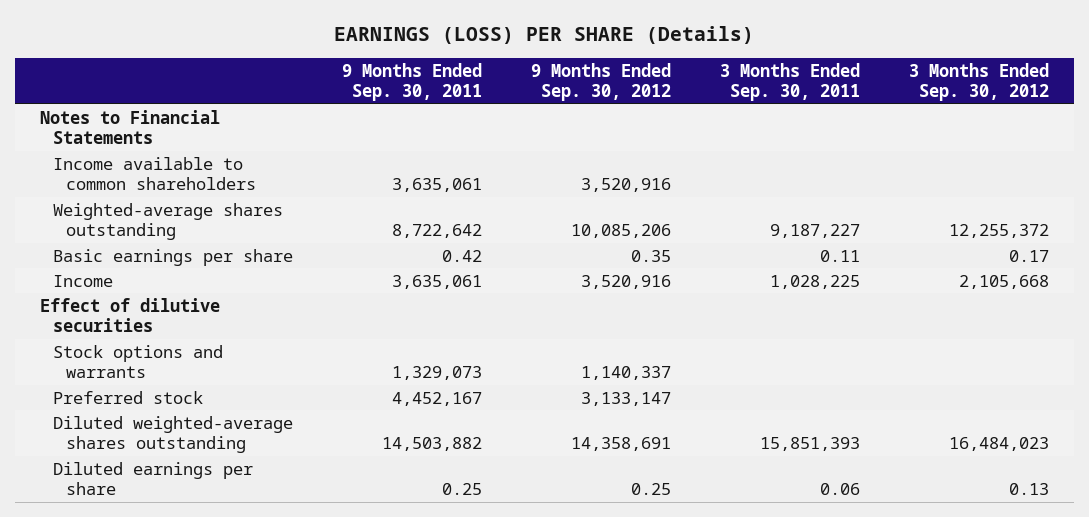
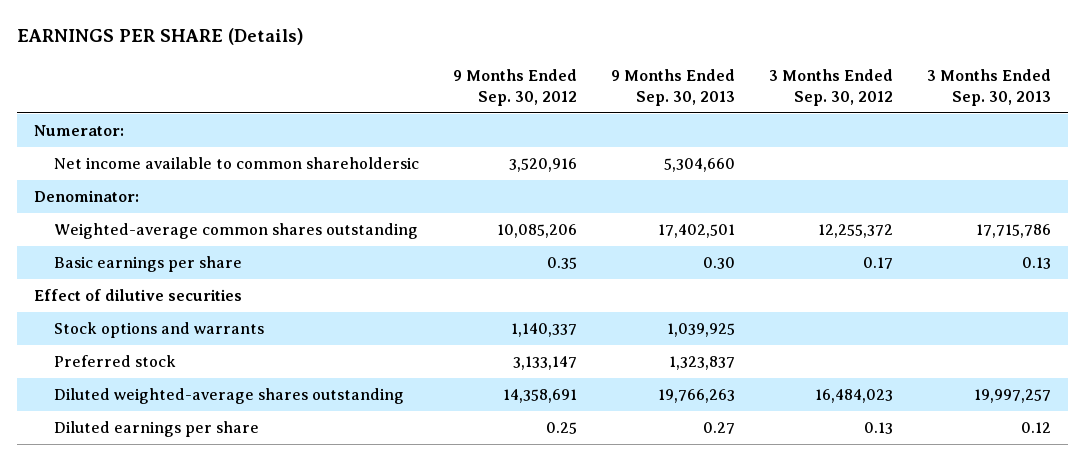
- EARNINGS (LOSS) PER SHARE (Details)
+ EARNINGS PER SHARE (Details)
- | 9 Months Ended Sep. 30, 2011 | 9 Months Ended Sep. 30, 2012 | 3 Months Ended Sep. 30, 2011 | 3 Months Ended Sep. 30, 2012
+ | 9 Months Ended Sep. 30, 2012 | 9 Months Ended Sep. 30, 2013 | 3 Months Ended Sep. 30, 2012 | 3 Months Ended Sep. 30, 2013
- Notes to Financial Statements
- Income available to common shareholders | 3,635,061 | 3,520,916 | |
- Weighted-average shares outstanding | 8,722,642 | 10,085,206 | 9,187,227 | 12,255,372
+ Numerator:
+ Net income available to common shareholdersic | 3,520,916 | 5,304,660 | |
+ Denominator:
+ Weighted-average common shares outstanding | 10,085,206 | 17,402,501 | 12,255,372 | 17,715,786
- Income | 3,635,061 | 3,520,916 | 1,028,225 | 2,105,668

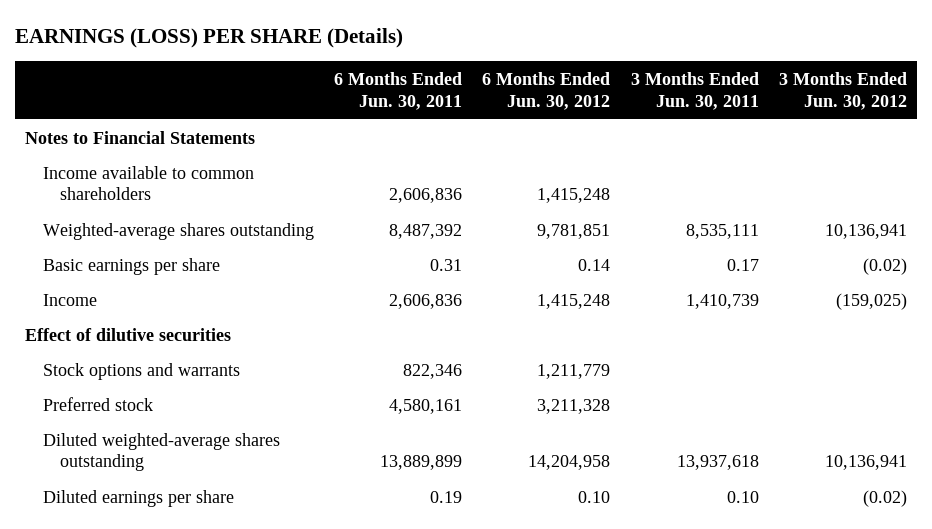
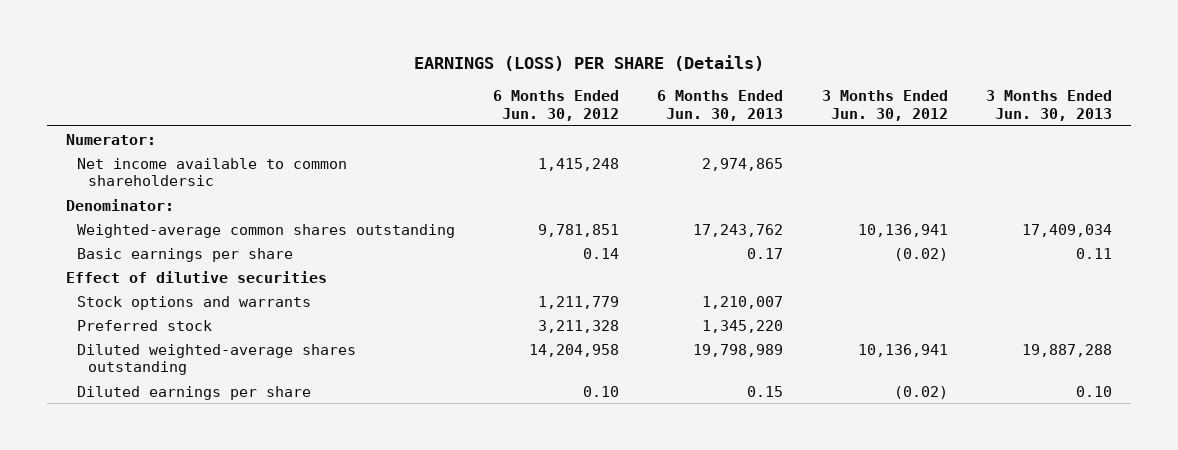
- | 6 Months Ended Jun. 30, 2011 | 6 Months Ended Jun. 30, 2012 | 3 Months Ended Jun. 30, 2011 | 3 Months Ended Jun. 30, 2012
+ | 6 Months Ended Jun. 30, 2012 | 6 Months Ended Jun. 30, 2013 | 3 Months Ended Jun. 30, 2012 | 3 Months Ended Jun. 30, 2013
- Notes to Financial Statements
- Income available to common shareholders | 2,606,836 | 1,415,248 | |
- Weighted-average shares outstanding | 8,487,392 | 9,781,851 | 8,535,111 | 10,136,941
+ Numerator:
+ Net income available to common shareholdersic | 1,415,248 | 2,974,865 | |
+ Denominator:
+ Weighted-average common shares outstanding | 9,781,851 | 17,243,762 | 10,136,941 | 17,409,034
- Income | 2,606,836 | 1,415,248 | 1,410,739 | (159,025)

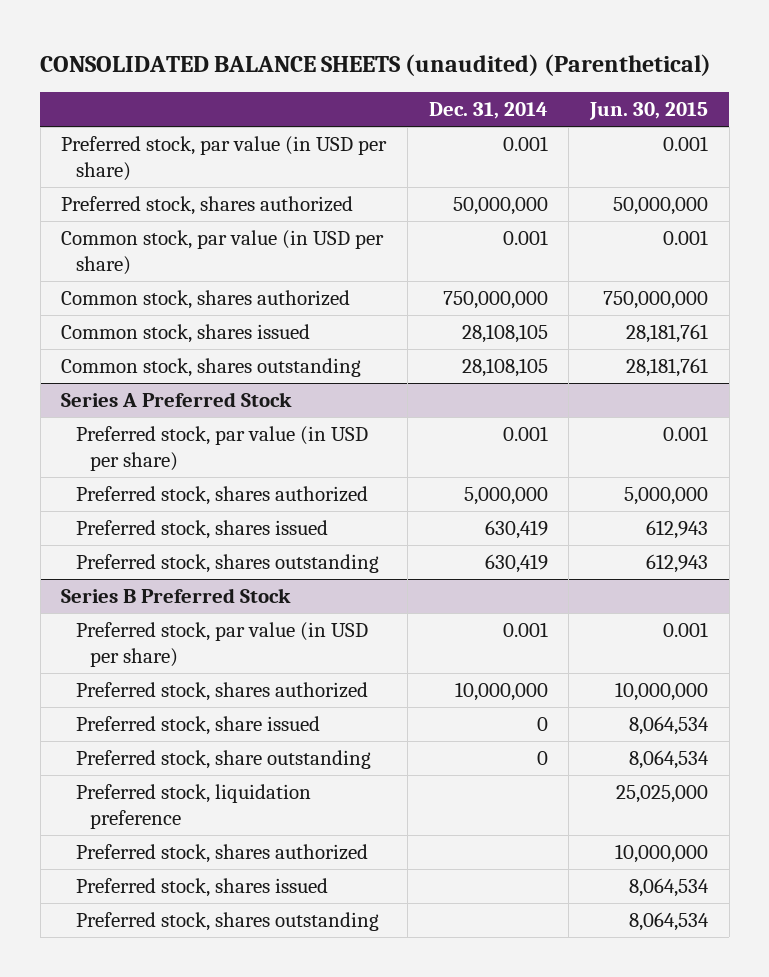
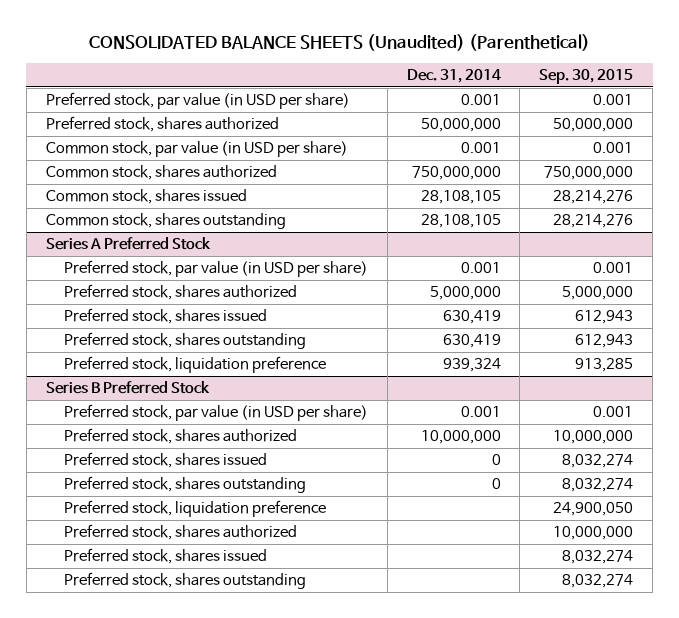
- CONSOLIDATED BALANCE SHEETS (unaudited) (Parenthetical)
+ CONSOLIDATED BALANCE SHEETS (Unaudited) (Parenthetical)
- | Dec. 31, 2014 | Jun. 30, 2015
+ | Dec. 31, 2014 | Sep. 30, 2015
@ Series A Preferred Stock
+ Preferred stock, liquidation preference | 939,324 | 913,285
@ Series B Preferred Stock
- Preferred stock, share issued | 0 | 8,064,534
- Preferred stock, share outstanding | 0 | 8,064,534
+ Preferred stock, shares issued | 0 | 8,032,274
+ Preferred stock, shares outstanding | 0 | 8,032,274

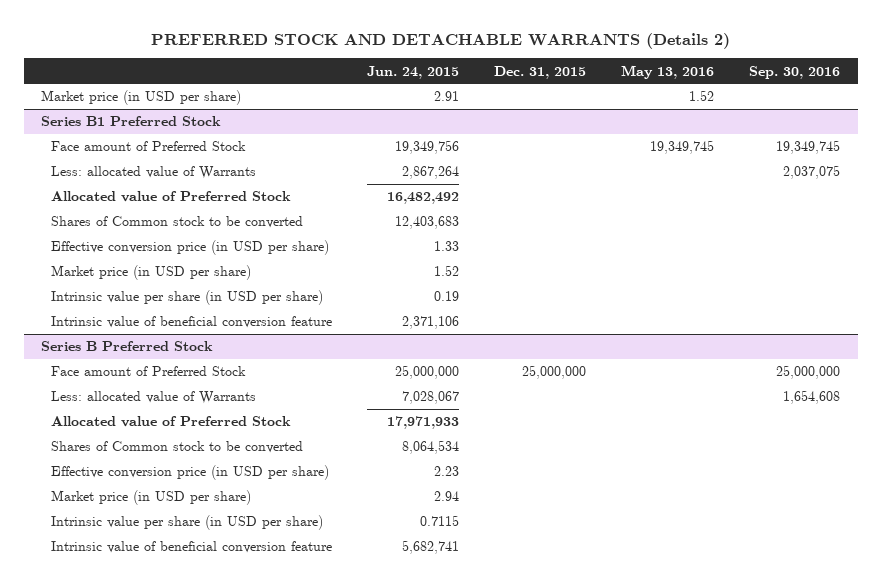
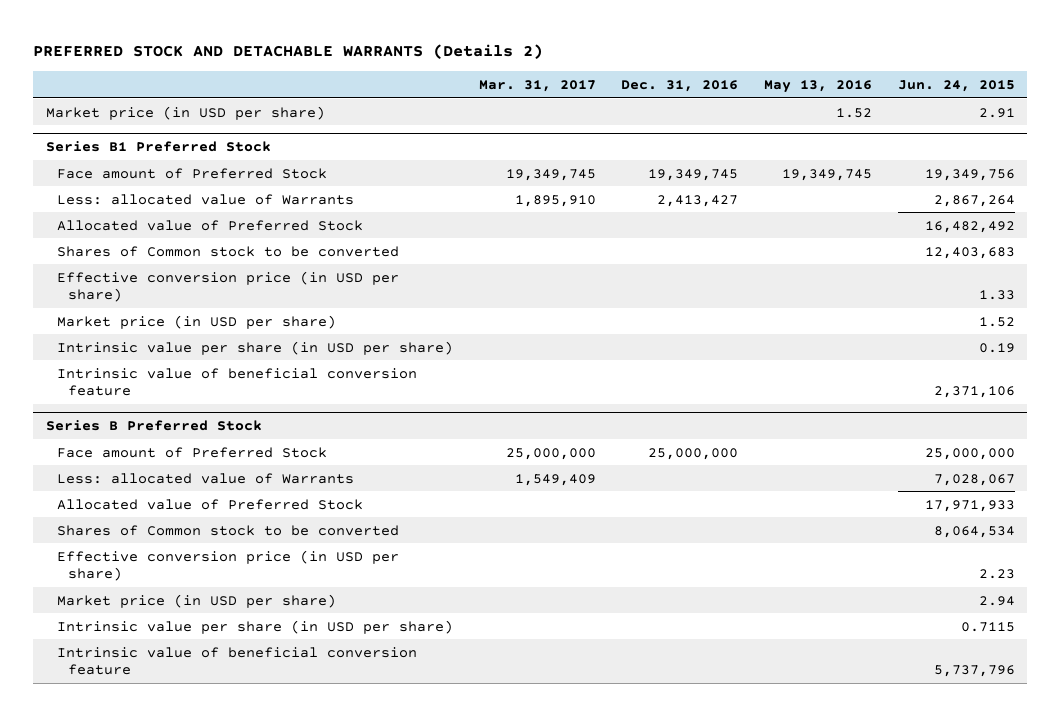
- | Jun. 24, 2015 | Dec. 31, 2015 | May 13, 2016 | Sep. 30, 2016
+ | Mar. 31, 2017 | Dec. 31, 2016 | May 13, 2016 | Jun. 24, 2015
@ Series B Preferred Stock
- Intrinsic value of beneficial conversion feature | 5,682,741 | | |
+ Intrinsic value of beneficial conversion feature | | | | 5,737,796

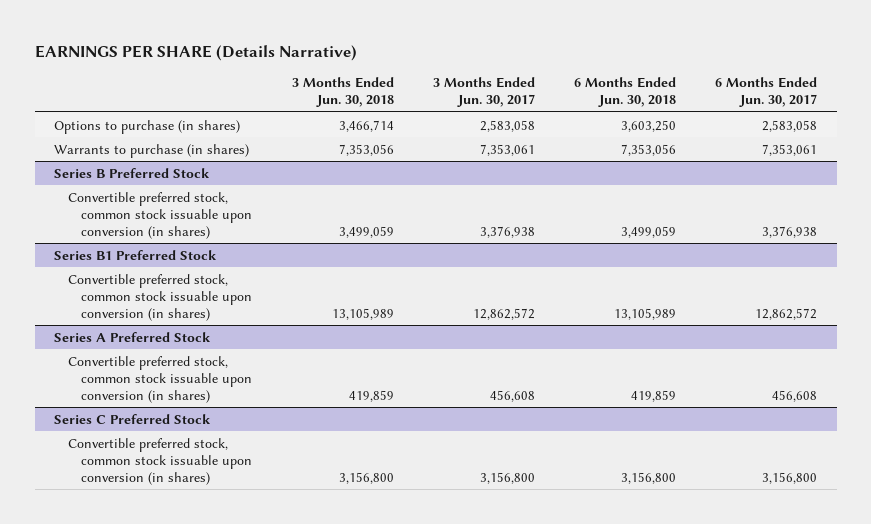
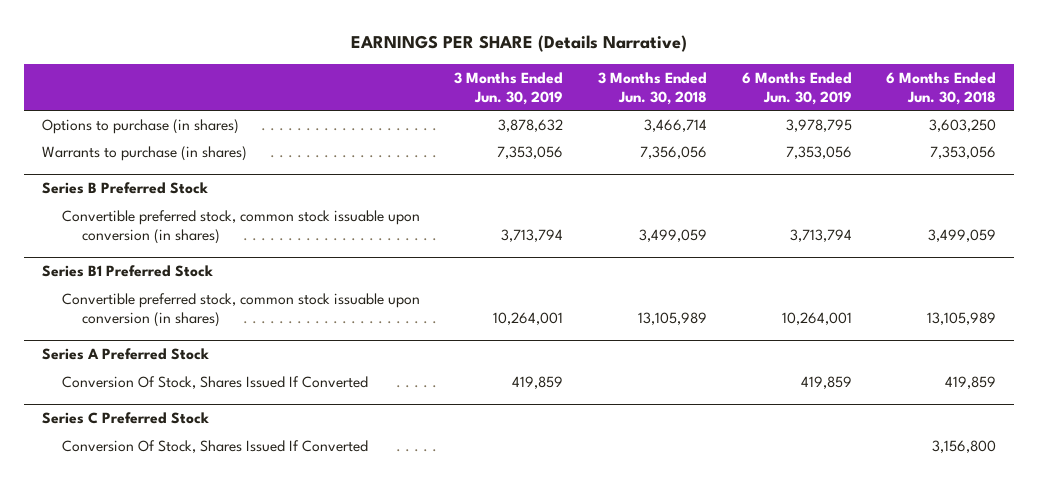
- | 3 Months Ended Jun. 30, 2018 | 3 Months Ended Jun. 30, 2017 | 6 Months Ended Jun. 30, 2018 | 6 Months Ended Jun. 30, 2017
+ | 3 Months Ended Jun. 30, 2019 | 3 Months Ended Jun. 30, 2018 | 6 Months Ended Jun. 30, 2019 | 6 Months Ended Jun. 30, 2018
- Warrants to purchase (in shares) | 7,353,056 | 7,353,061 | 7,353,056 | 7,353,061
+ Warrants to purchase (in shares) | 7,353,056 | 7,356,056 | 7,353,056 | 7,353,056
@ Series A Preferred Stock
- Convertible preferred stock, common stock issuable upon conversion (in shares) | 419,859 | 456,608 | 419,859 | 456,608
+ Conversion Of Stock, Shares Issued If Converted | 419,859 | | 419,859 | 419,859
@ Series C Preferred Stock
- Convertible preferred stock, common stock issuable upon conversion (in shares) | 3,156,800 | 3,156,800 | 3,156,800 | 3,156,800
+ Conversion Of Stock, Shares Issued If Converted | | | | 3,156,800

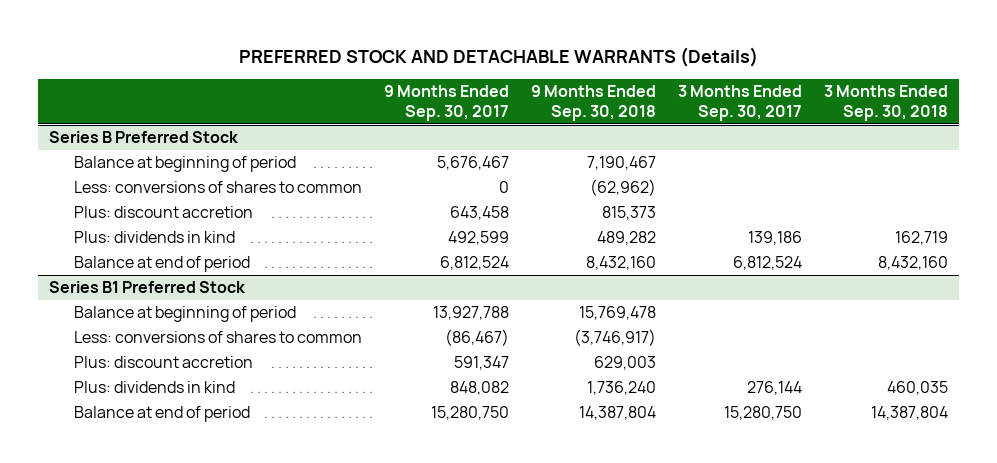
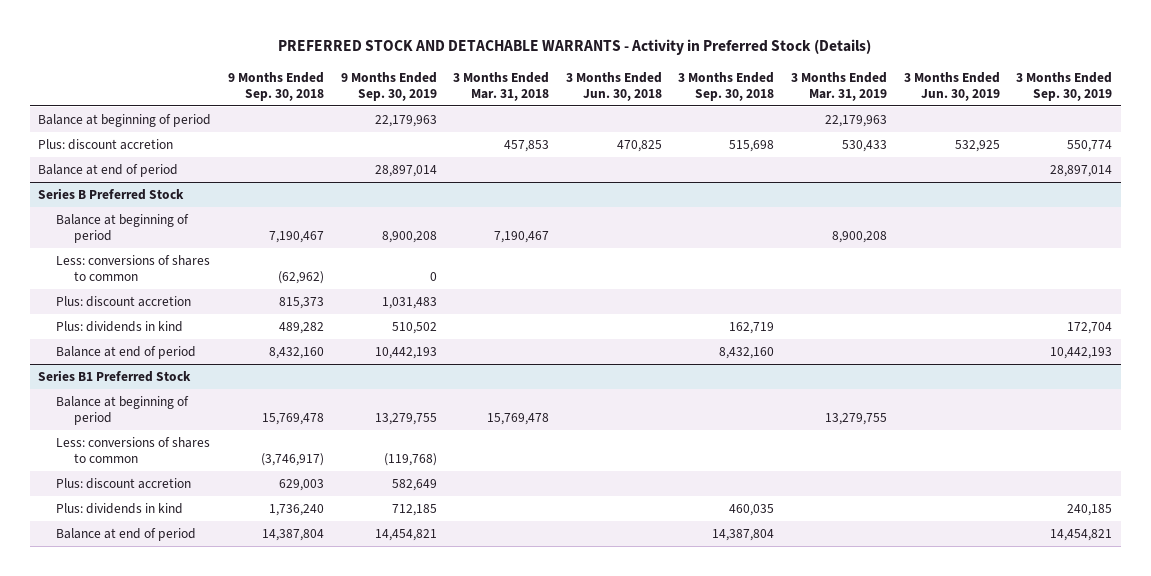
- PREFERRED STOCK AND DETACHABLE WARRANTS (Details)
+ PREFERRED STOCK AND DETACHABLE WARRANTS - Activity in Preferred Stock (Details)
- | 9 Months Ended Sep. 30, 2017 | 9 Months Ended Sep. 30, 2018 | 3 Months Ended Sep. 30, 2017 | 3 Months Ended Sep. 30, 2018
+ | 9 Months Ended Sep. 30, 2018 | 9 Months Ended Sep. 30, 2019 | 3 Months Ended Mar. 31, 2018 | 3 Months Ended Jun. 30, 2018 | 3 Months Ended Sep. 30, 2018 | 3 Months Ended Mar. 31, 2019 | 3 Months Ended Jun. 30, 2019 | 3 Months Ended Sep. 30, 2019
+ Balance at beginning of period | | 22,179,963 | | | | 22,179,963 | |
+ Plus: discount accretion | | | 457,853 | 470,825 | 515,698 | 530,433 | 532,925 | 550,774
+ Balance at end of period | | 28,897,014 | | | | | | 28,897,014

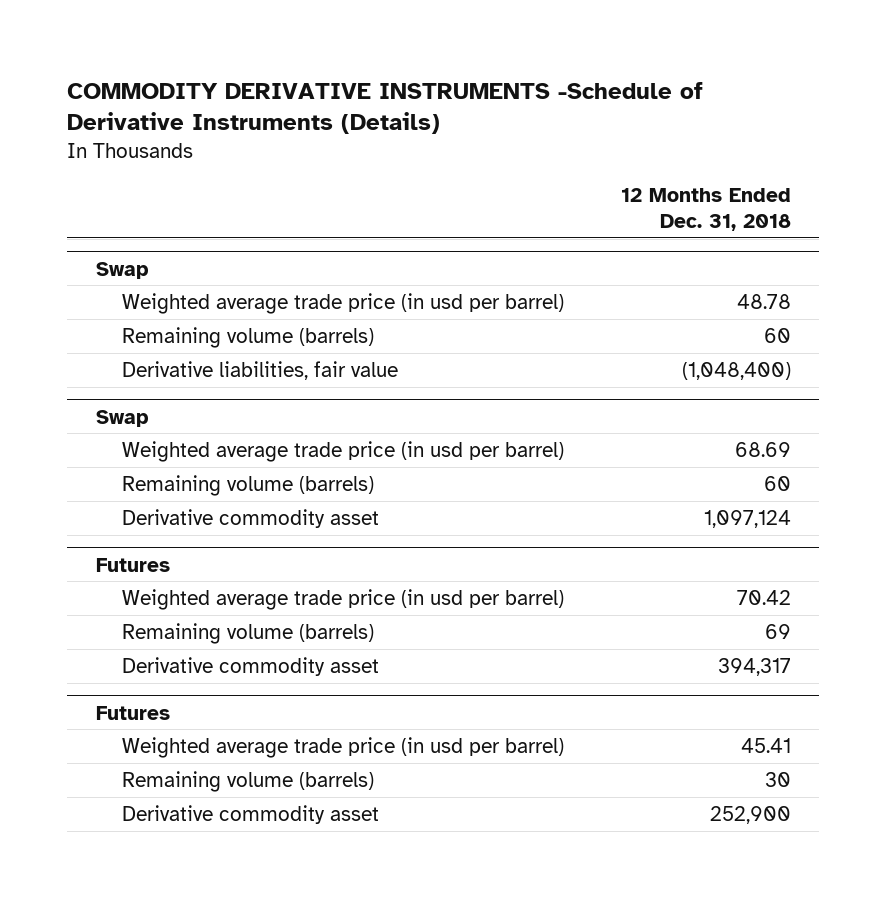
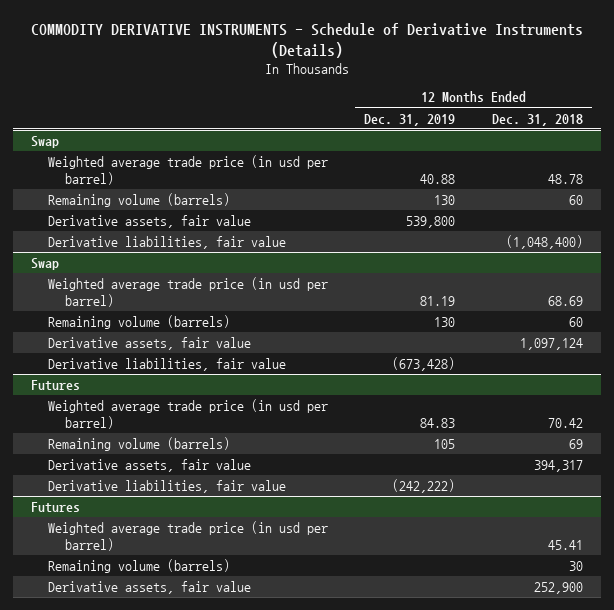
- COMMODITY DERIVATIVE INSTRUMENTS -Schedule of Derivative Instruments (Details)
+ COMMODITY DERIVATIVE INSTRUMENTS - Schedule of Derivative Instruments (Details)
- | 12 Months Ended Dec. 31, 2018
+ | 12 Months Ended Dec. 31, 2019 | 12 Months Ended Dec. 31, 2018
@ Swap
+ Derivative assets, fair value | 539,800 |
- Derivative commodity asset | 1,097,124
+ Derivative assets, fair value | | 1,097,124
+ Derivative liabilities, fair value | (673,428) |
@ Futures
- Derivative commodity asset | 394,317
+ Derivative assets, fair value | | 394,317
+ Derivative liabilities, fair value | (242,222) |
- Derivative commodity asset | 252,900
+ Derivative assets, fair value | | 252,900

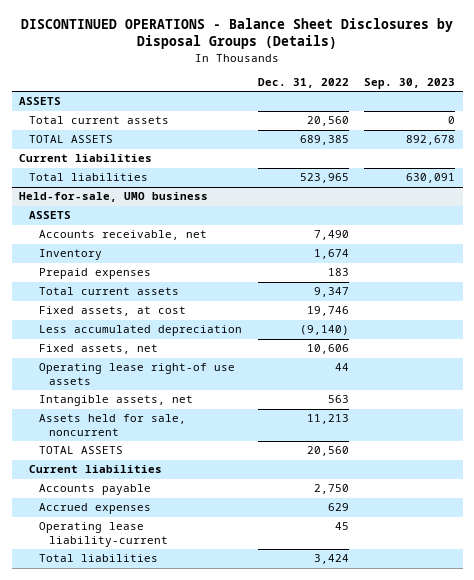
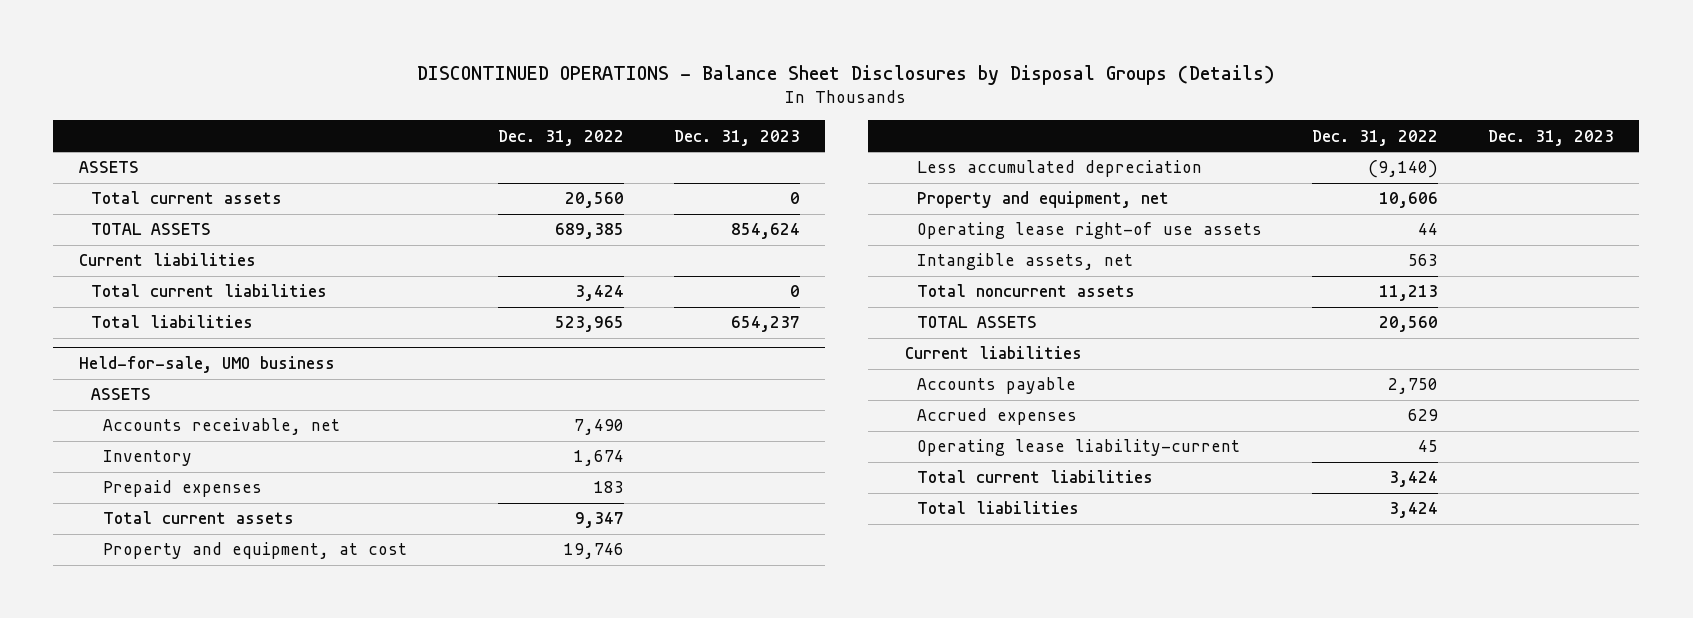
- | Dec. 31, 2022 | Sep. 30, 2023
+ | Dec. 31, 2022 | Dec. 31, 2023
+ Total current liabilities | 3,424 | 0
@ Held-for-sale, UMO business
- Fixed assets, at cost | 19,746 |
+ Property and equipment, at cost | 19,746 |
- Fixed assets, net | 10,606 |
+ Property and equipment, net | 10,606 |
- Assets held for sale, noncurrent | 11,213 |
+ Total noncurrent assets | 11,213 |
+ Total current liabilities | 3,424 |

